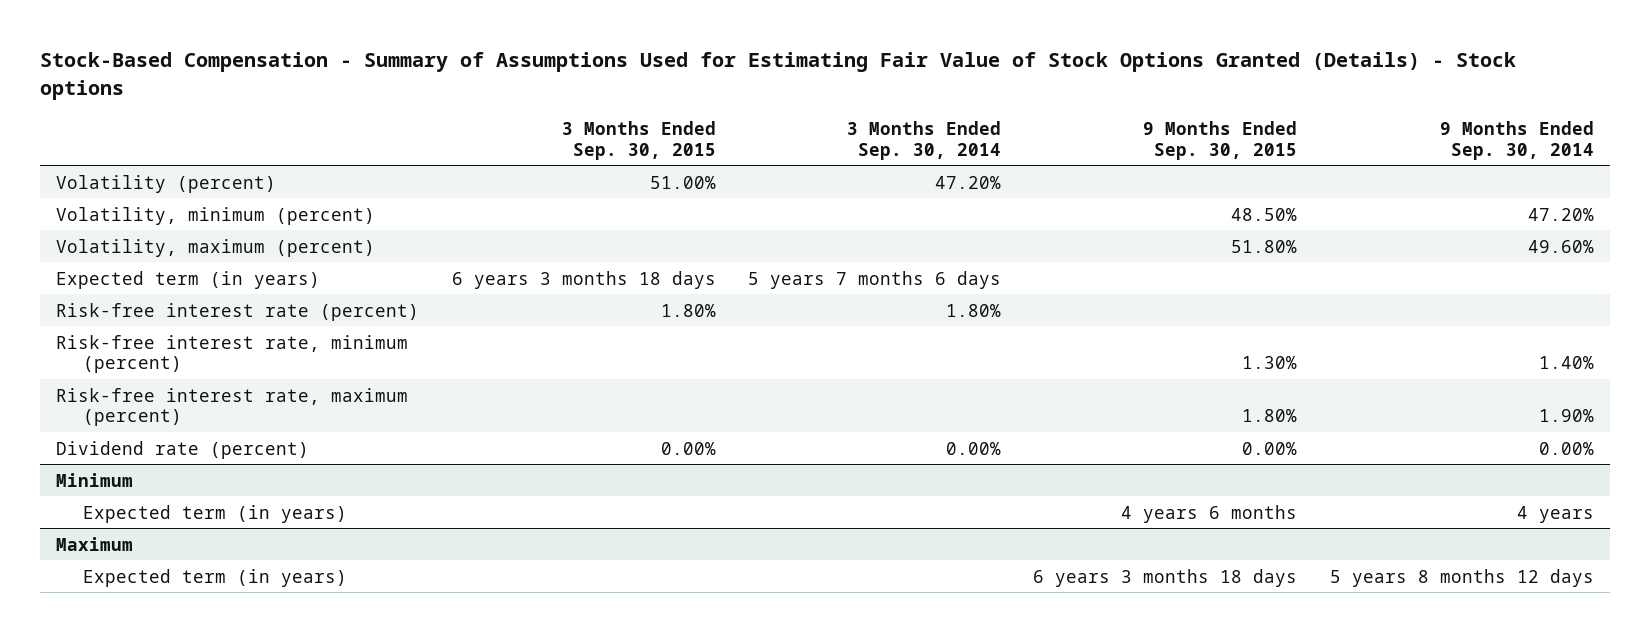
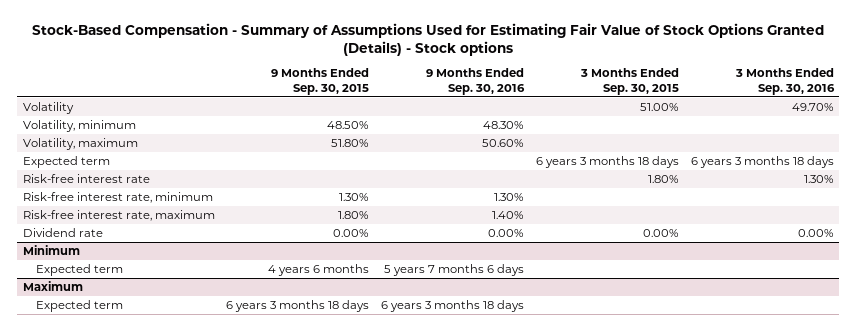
- | 3 Months Ended Sep. 30, 2015 | 3 Months Ended Sep. 30, 2014 | 9 Months Ended Sep. 30, 2015 | 9 Months Ended Sep. 30, 2014
+ | 9 Months Ended Sep. 30, 2015 | 9 Months Ended Sep. 30, 2016 | 3 Months Ended Sep. 30, 2015 | 3 Months Ended Sep. 30, 2016
- Volatility (percent) | 51.00% | 47.20% | |
- Volatility, minimum (percent) | | | 48.50% | 47.20%
- Volatility, maximum (percent) | | | 51.80% | 49.60%
- Expected term (in years) | 6 years 3 months 18 days | 5 years 7 months 6 days | |
- Risk-free interest rate (percent) | 1.80% | 1.80% | |
- Risk-free interest rate, minimum (percent) | | | 1.30% | 1.40%
- Risk-free interest rate, maximum (percent) | | | 1.80% | 1.90%
- Dividend rate (percent) | 0.00% | 0.00% | 0.00% | 0.00%
+ Volatility | | | 51.00% | 49.70%
+ Volatility, minimum | 48.50% | 48.30% | |
+ Volatility, maximum | 51.80% | 50.60% | |
+ Expected term | | | 6 years 3 months 18 days | 6 years 3 months 18 days
+ Risk-free interest rate | | | 1.80% | 1.30%
+ Risk-free interest rate, minimum | 1.30% | 1.30% | |
+ Risk-free interest rate, maximum | 1.80% | 1.40% | |
+ Dividend rate | 0.00% | 0.00% | 0.00% | 0.00%
@ Minimum
- Expected term (in years) | | | 4 years 6 months | 4 years
+ Expected term | 4 years 6 months | 5 years 7 months 6 days | |
@ Maximum
- Expected term (in years) | | | 6 years 3 months 18 days | 5 years 8 months 12 days
+ Expected term | 6 years 3 months 18 days | 6 years 3 months 18 days | |

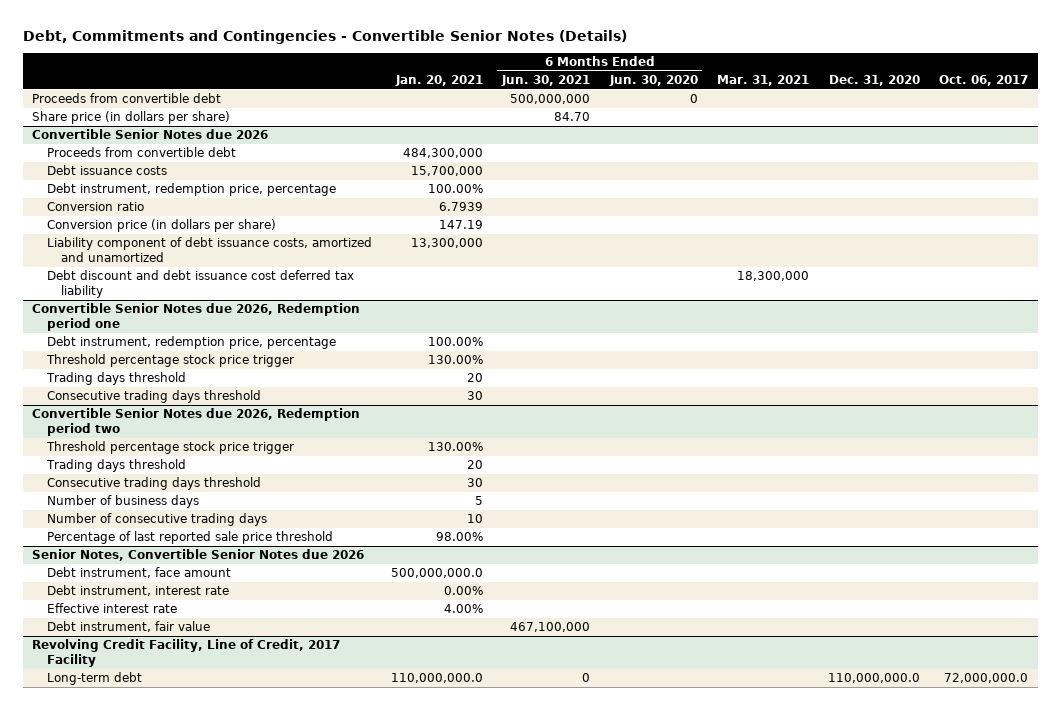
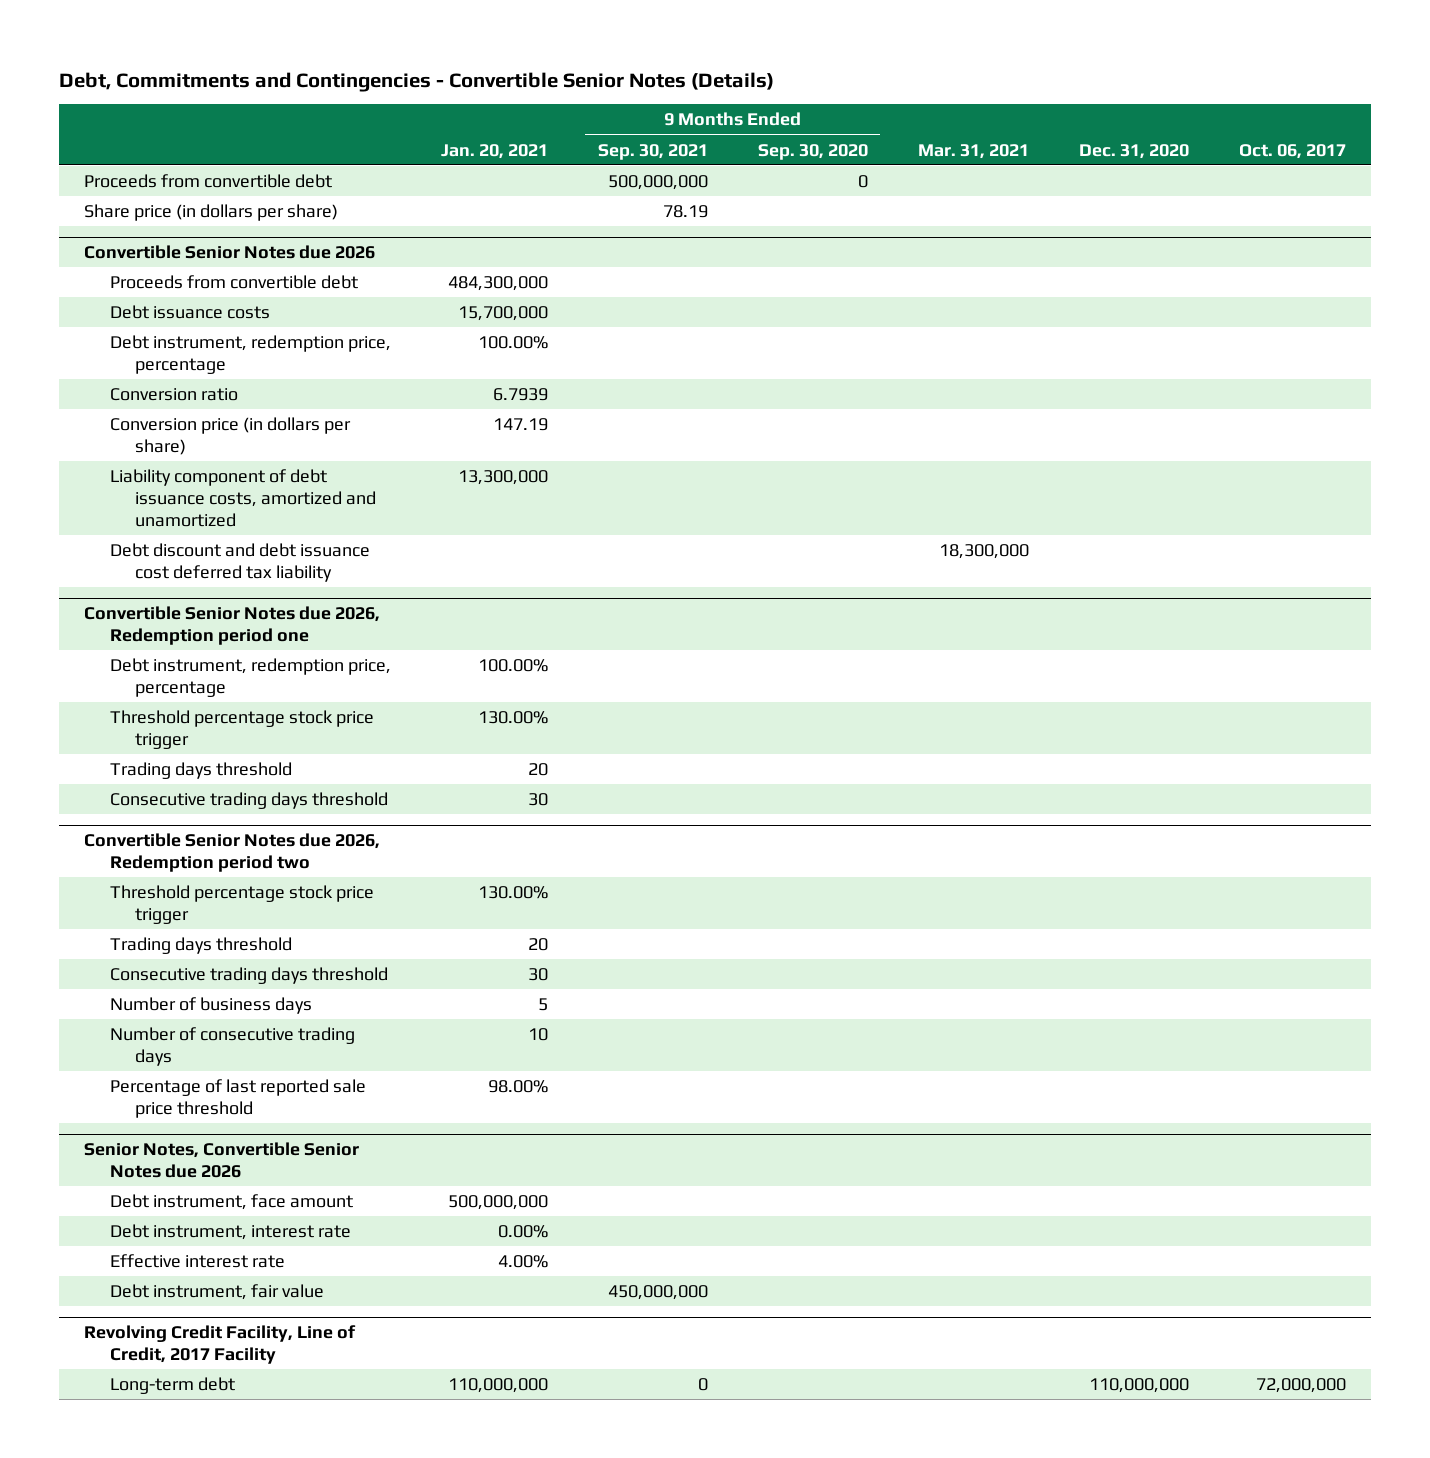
- | Jan. 20, 2021 | 6 Months Ended Jun. 30, 2021 | 6 Months Ended Jun. 30, 2020 | Mar. 31, 2021 | Dec. 31, 2020 | Oct. 06, 2017
+ | Jan. 20, 2021 | 9 Months Ended Sep. 30, 2021 | 9 Months Ended Sep. 30, 2020 | Mar. 31, 2021 | Dec. 31, 2020 | Oct. 06, 2017
@ Senior Notes, Convertible Senior Notes due 2026
- Debt instrument, face amount | 500,000,000.0 | | | | |
+ Debt instrument, face amount | 500,000,000 | | | | |
@ Revolving Credit Facility, Line of Credit, 2017 Facility
- Long-term debt | 110,000,000.0 | 0 | | | 110,000,000.0 | 72,000,000.0
+ Long-term debt | 110,000,000 | 0 | | | 110,000,000 | 72,000,000

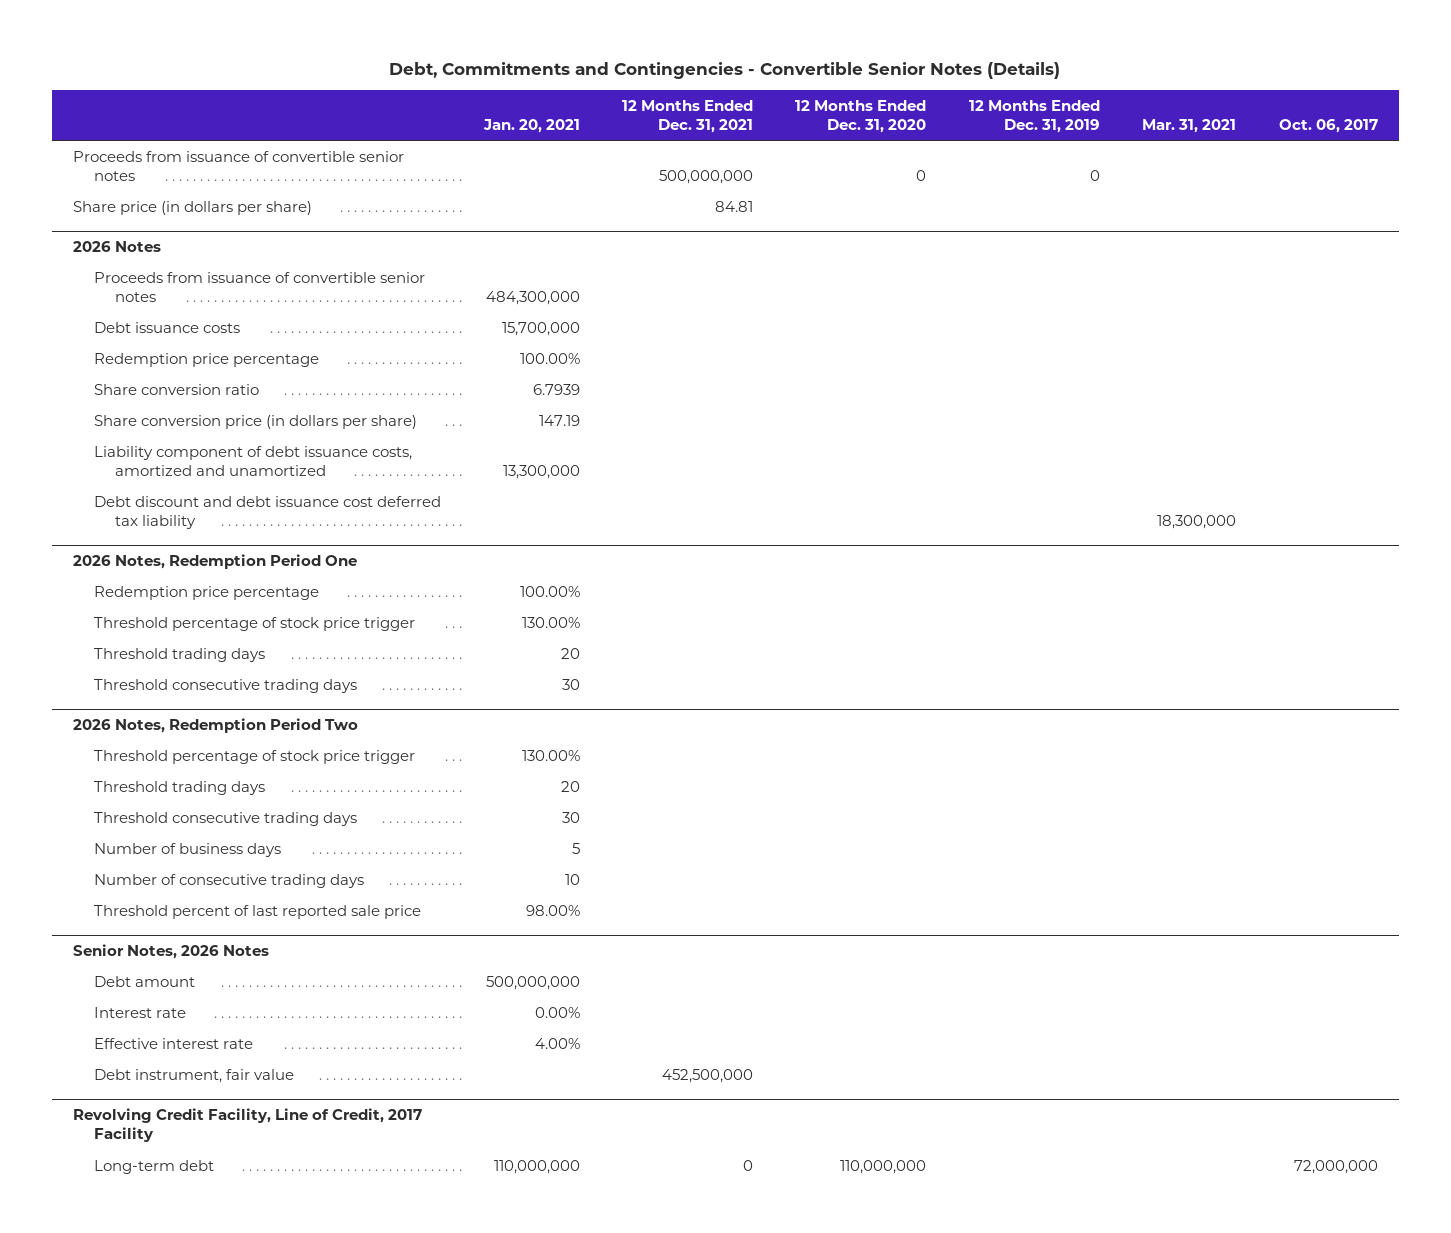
- | Jan. 20, 2021 | 9 Months Ended Sep. 30, 2021 | 9 Months Ended Sep. 30, 2020 | Mar. 31, 2021 | Dec. 31, 2020 | Oct. 06, 2017
+ | Jan. 20, 2021 | 12 Months Ended Dec. 31, 2021 | 12 Months Ended Dec. 31, 2020 | 12 Months Ended Dec. 31, 2019 | Mar. 31, 2021 | Oct. 06, 2017
- Proceeds from convertible debt | | 500,000,000 | 0 | | |
+ Proceeds from issuance of convertible senior notes | | 500,000,000 | 0 | 0 | |
- Convertible Senior Notes due 2026
- Proceeds from convertible debt | 484,300,000 | | | | |
+ 2026 Notes
+ Proceeds from issuance of convertible senior notes | 484,300,000 | | | | |
- Debt instrument, redemption price, percentage | 100.00% | | | | |
- Conversion ratio | 6.7939 | | | | |
- Conversion price (in dollars per share) | 147.19 | | | | |
+ Redemption price percentage | 100.00% | | | | |
+ Share conversion ratio | 6.7939 | | | | |
+ Share conversion price (in dollars per share) | 147.19 | | | | |
- Convertible Senior Notes due 2026, Redemption period one
- Debt instrument, redemption price, percentage | 100.00% | | | | |
- Threshold percentage stock price trigger | 130.00% | | | | |
- Trading days threshold | 20 | | | | |
- Consecutive trading days threshold | 30 | | | | |
- Convertible Senior Notes due 2026, Redemption period two
- Threshold percentage stock price trigger | 130.00% | | | | |
- Trading days threshold | 20 | | | | |
- Consecutive trading days threshold | 30 | | | | |
+ 2026 Notes, Redemption Period One
+ Redemption price percentage | 100.00% | | | | |
+ Threshold percentage of stock price trigger | 130.00% | | | | |
+ Threshold trading days | 20 | | | | |
+ Threshold consecutive trading days | 30 | | | | |
+ 2026 Notes, Redemption Period Two
+ Threshold percentage of stock price trigger | 130.00% | | | | |
+ Threshold trading days | 20 | | | | |
+ Threshold consecutive trading days | 30 | | | | |
- Percentage of last reported sale price threshold | 98.00% | | | | |
- Senior Notes, Convertible Senior Notes due 2026
- Debt instrument, face amount | 500,000,000 | | | | |
- Debt instrument, interest rate | 0.00% | | | | |
+ Threshold percent of last reported sale price | 98.00% | | | | |
+ Senior Notes, 2026 Notes
+ Debt amount | 500,000,000 | | | | |
+ Interest rate | 0.00% | | | | |

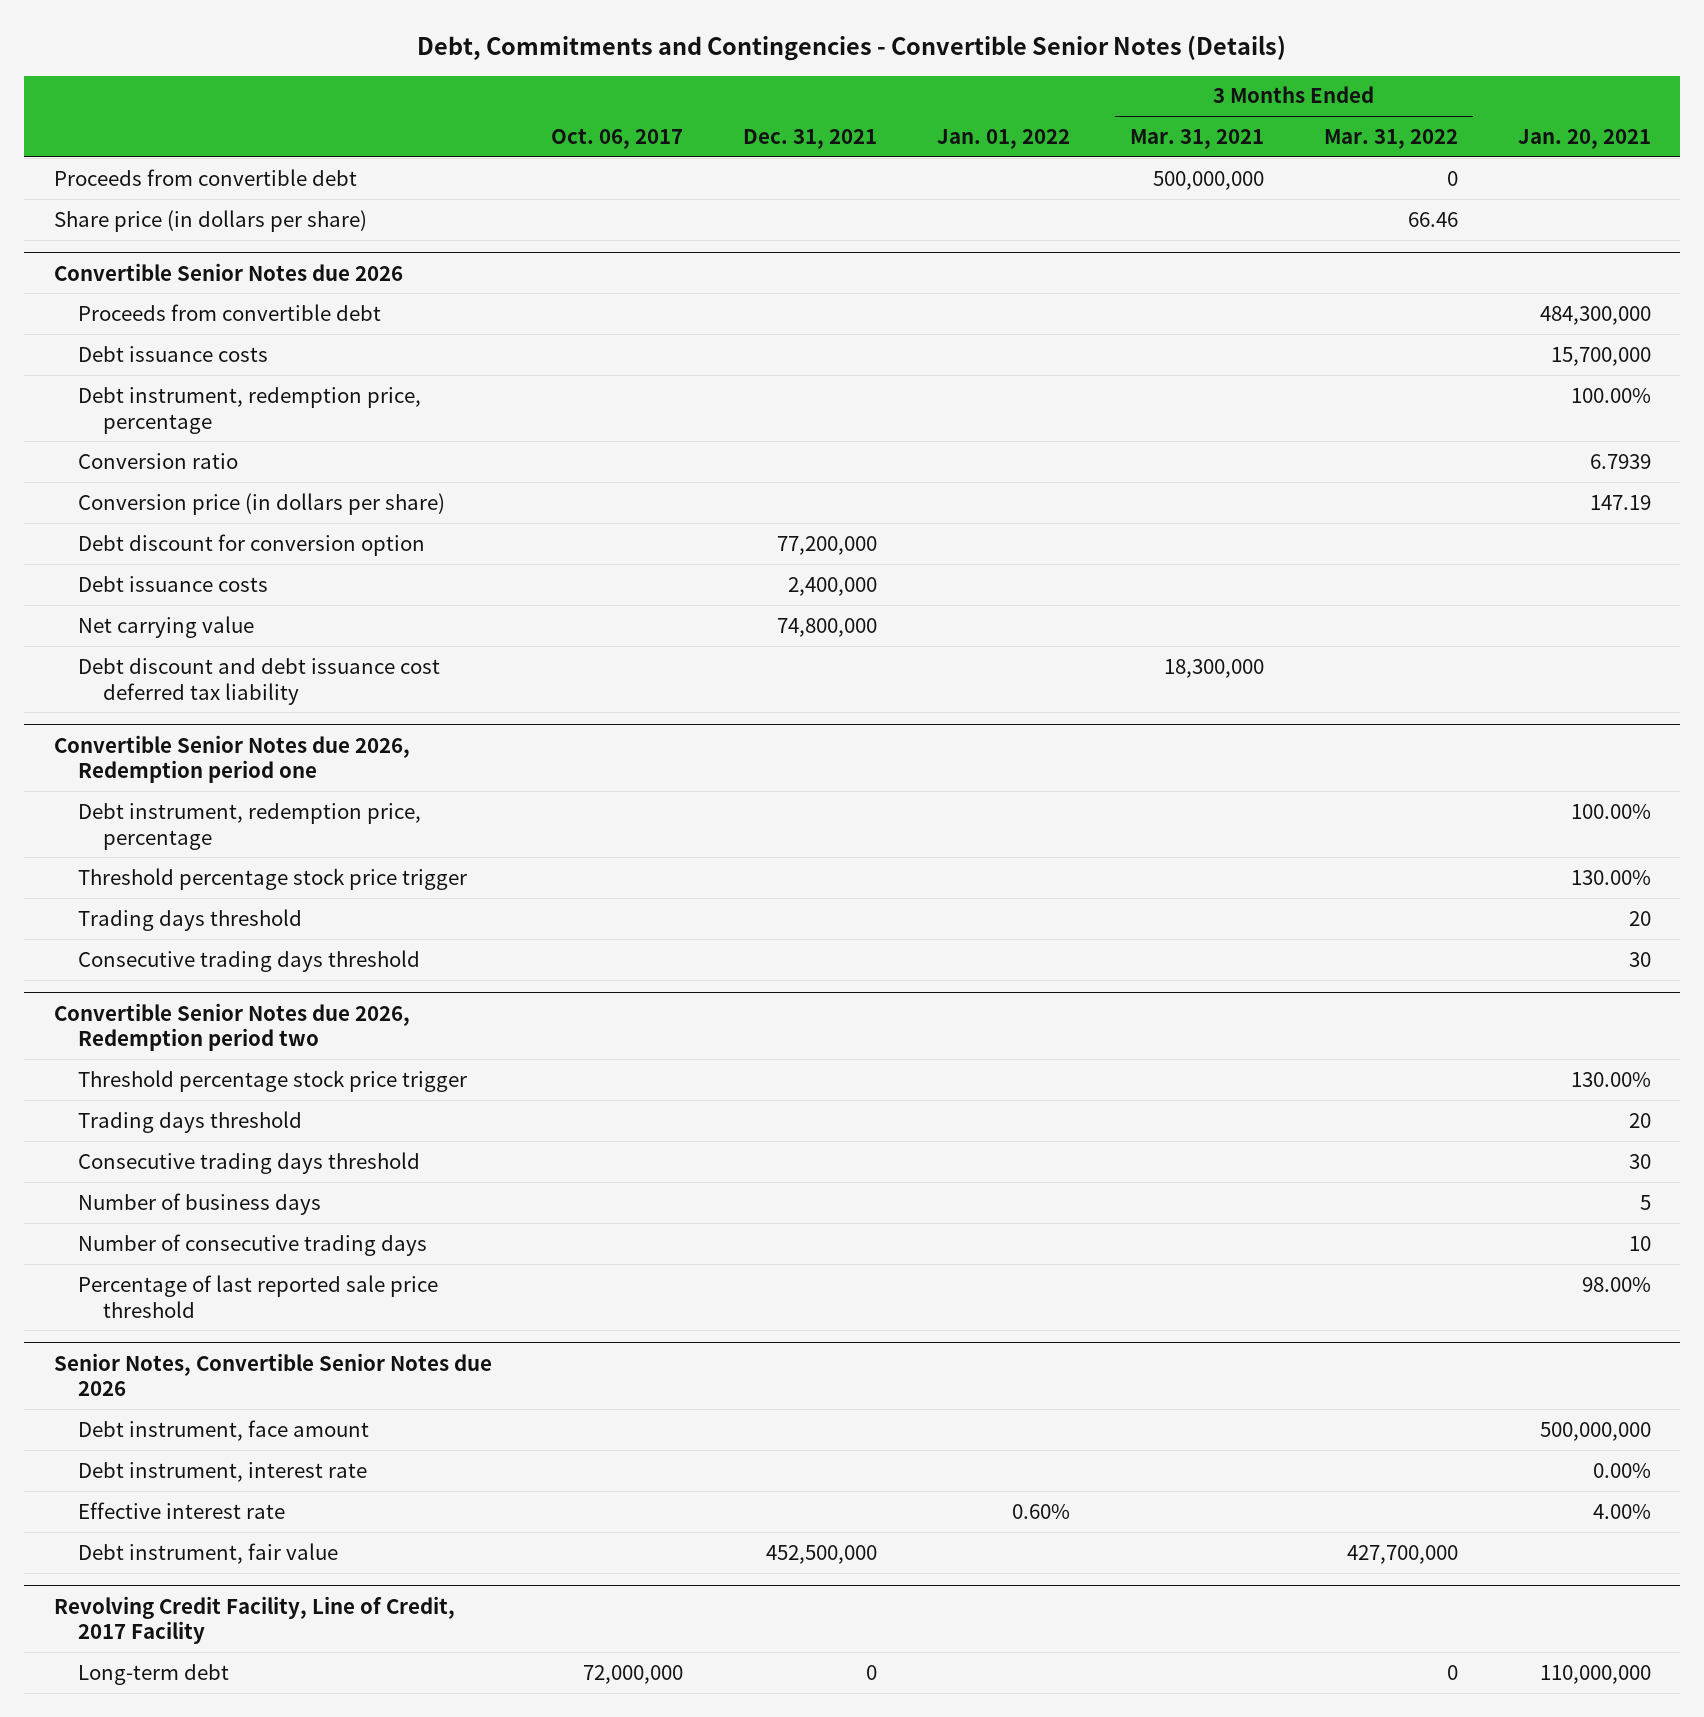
- | Jan. 20, 2021 | 12 Months Ended Dec. 31, 2021 | 12 Months Ended Dec. 31, 2020 | 12 Months Ended Dec. 31, 2019 | Mar. 31, 2021 | Oct. 06, 2017
+ | Oct. 06, 2017 | Dec. 31, 2021 | Jan. 01, 2022 | 3 Months Ended Mar. 31, 2021 | 3 Months Ended Mar. 31, 2022 | Jan. 20, 2021
- Proceeds from issuance of convertible senior notes | | 500,000,000 | 0 | 0 | |
+ Proceeds from convertible debt | | | | 500,000,000 | 0 |
- 2026 Notes
- Proceeds from issuance of convertible senior notes | 484,300,000 | | | | |
+ Convertible Senior Notes due 2026
+ Proceeds from convertible debt | | | | | | 484,300,000
- Redemption price percentage | 100.00% | | | | |
- Share conversion ratio | 6.7939 | | | | |
- Share conversion price (in dollars per share) | 147.19 | | | | |
- Liability component of debt issuance costs, amortized and unamortized | 13,300,000 | | | | |
+ Debt instrument, redemption price, percentage | | | | | | 100.00%
+ Conversion ratio | | | | | | 6.7939
+ Conversion price (in dollars per share) | | | | | | 147.19
+ Debt discount for conversion option | | 77,200,000 | | | |
+ Debt issuance costs | | 2,400,000 | | | |
+ Net carrying value | | 74,800,000 | | | |
- 2026 Notes, Redemption Period One
- Redemption price percentage | 100.00% | | | | |
- Threshold percentage of stock price trigger | 130.00% | | | | |
- Threshold trading days | 20 | | | | |
- Threshold consecutive trading days | 30 | | | | |
- 2026 Notes, Redemption Period Two
- Threshold percentage of stock price trigger | 130.00% | | | | |
- Threshold trading days | 20 | | | | |
- Threshold consecutive trading days | 30 | | | | |
+ Convertible Senior Notes due 2026, Redemption period one
+ Debt instrument, redemption price, percentage | | | | | | 100.00%
+ Threshold percentage stock price trigger | | | | | | 130.00%
+ Trading days threshold | | | | | | 20
+ Consecutive trading days threshold | | | | | | 30
+ Convertible Senior Notes due 2026, Redemption period two
+ Threshold percentage stock price trigger | | | | | | 130.00%
+ Trading days threshold | | | | | | 20
+ Consecutive trading days threshold | | | | | | 30
- Threshold percent of last reported sale price | 98.00% | | | | |
- Senior Notes, 2026 Notes
- Debt amount | 500,000,000 | | | | |
- Interest rate | 0.00% | | | | |
+ Percentage of last reported sale price threshold | | | | | | 98.00%
+ Senior Notes, Convertible Senior Notes due 2026
+ Debt instrument, face amount | | | | | | 500,000,000
+ Debt instrument, interest rate | | | | | | 0.00%

